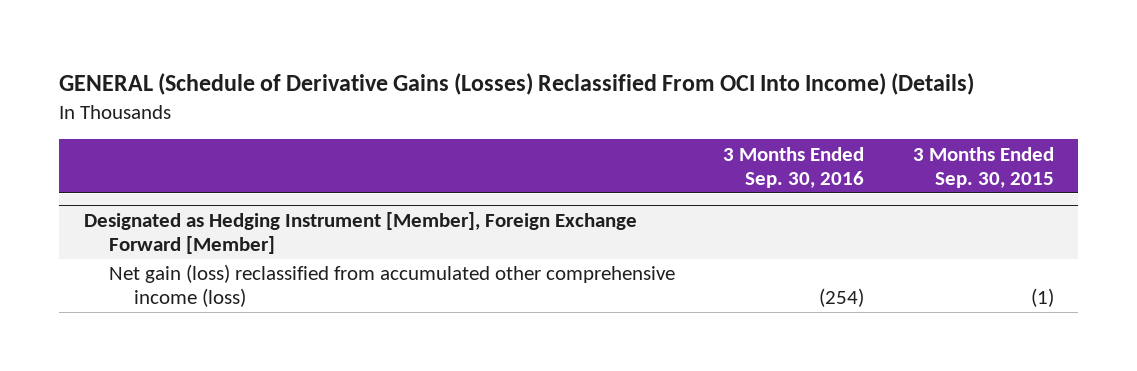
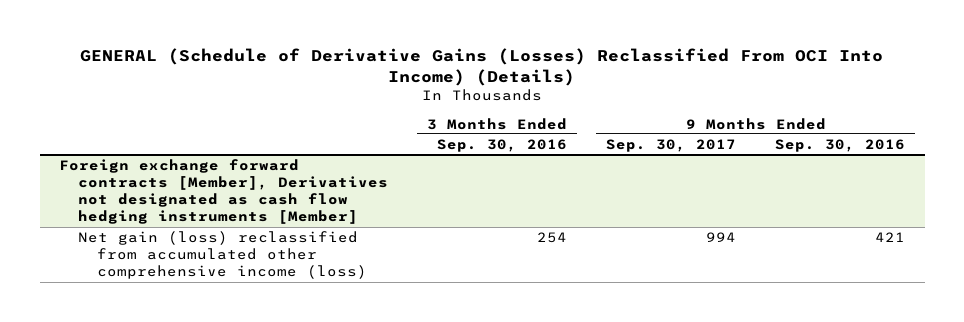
- | 3 Months Ended Sep. 30, 2016 | 3 Months Ended Sep. 30, 2015
+ | 3 Months Ended Sep. 30, 2016 | 9 Months Ended Sep. 30, 2017 | 9 Months Ended Sep. 30, 2016
- Designated as Hedging Instrument [Member], Foreign Exchange Forward [Member]
- Net gain (loss) reclassified from accumulated other comprehensive income (loss) | (254) | (1)
+ Foreign exchange forward contracts [Member], Derivatives not designated as cash flow hedging instruments [Member]
+ Net gain (loss) reclassified from accumulated other comprehensive income (loss) | 254 | 994 | 421

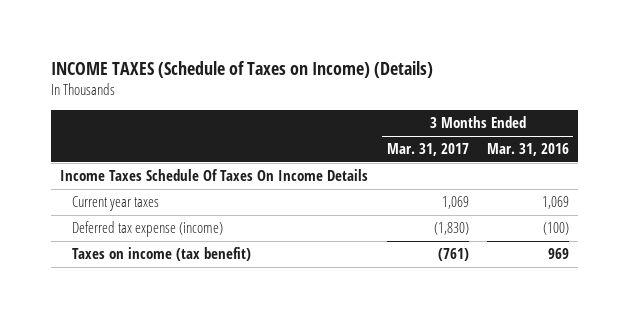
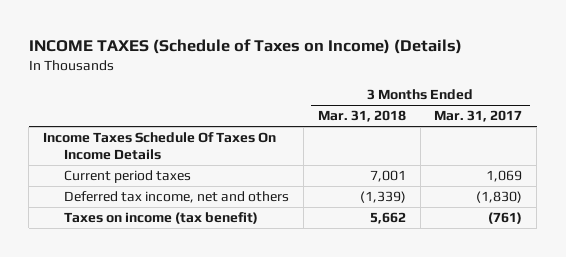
- | 3 Months Ended Mar. 31, 2017 | 3 Months Ended Mar. 31, 2016
+ | 3 Months Ended Mar. 31, 2018 | 3 Months Ended Mar. 31, 2017
- Current year taxes | 1,069 | 1,069
- Deferred tax expense (income) | (1,830) | (100)
+ Current period taxes | 7,001 | 1,069
+ Deferred tax income, net and others | (1,339) | (1,830)

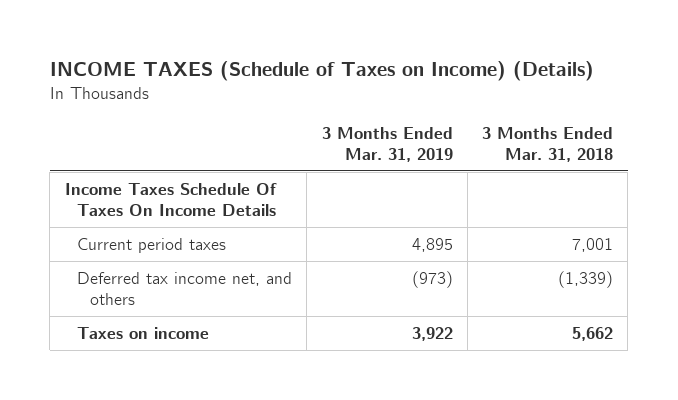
- | 3 Months Ended Mar. 31, 2018 | 3 Months Ended Mar. 31, 2017
+ | 3 Months Ended Mar. 31, 2019 | 3 Months Ended Mar. 31, 2018
- Deferred tax income, net and others | (1,339) | (1,830)
- Taxes on income (tax benefit) | 5,662 | (761)
+ Deferred tax income net, and others | (973) | (1,339)
+ Taxes on income | 3,922 | 5,662

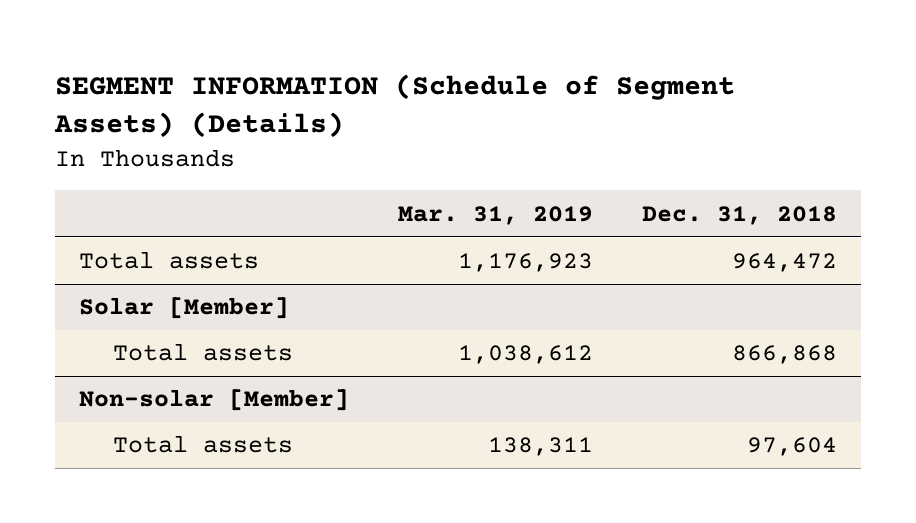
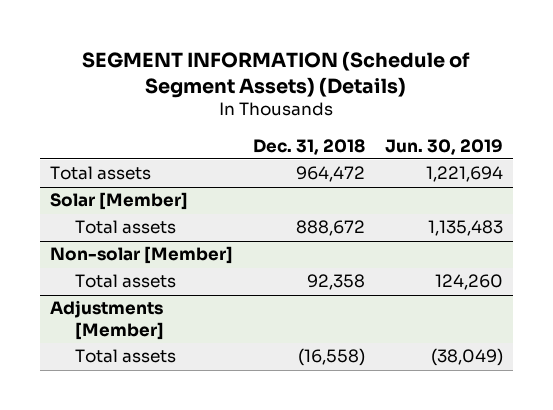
- | Mar. 31, 2019 | Dec. 31, 2018
+ | Dec. 31, 2018 | Jun. 30, 2019
@ Solar [Member]
- Total assets | 1,038,612 | 866,868
+ Total assets | 888,672 | 1,135,483
@ Non-solar [Member]
- Total assets | 138,311 | 97,604
+ Total assets | 92,358 | 124,260
+ Adjustments [Member]
+ Total assets | (16,558) | (38,049)

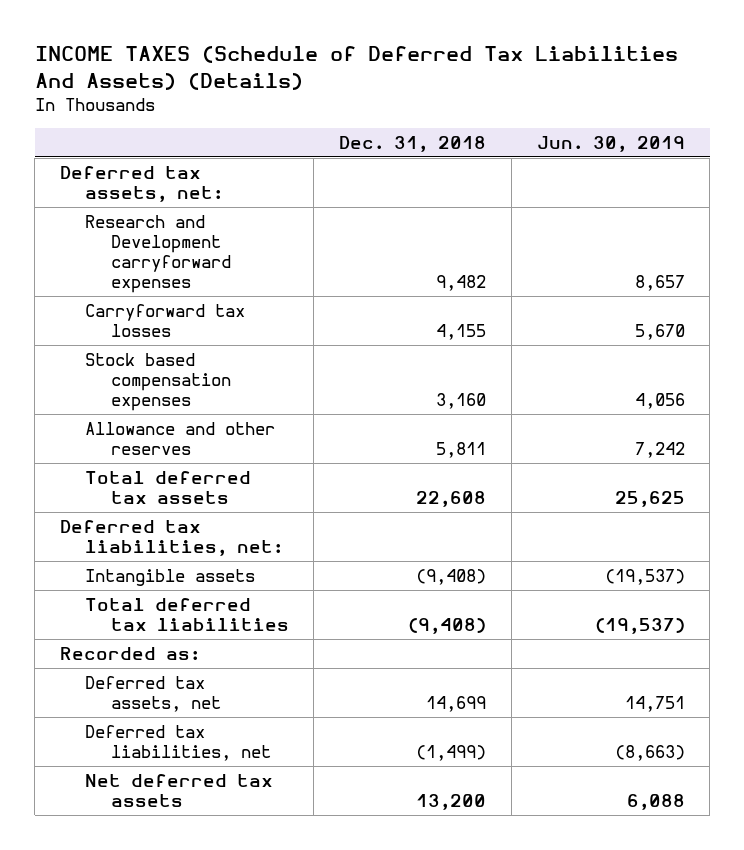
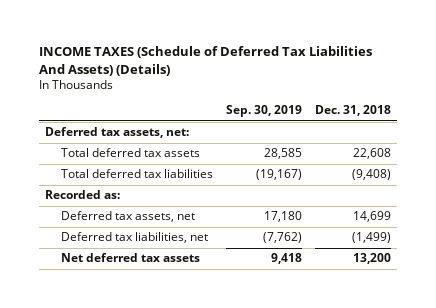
- | Dec. 31, 2018 | Jun. 30, 2019
+ | Sep. 30, 2019 | Dec. 31, 2018
- Research and Development carryforward expenses | 9,482 | 8,657
- Carryforward tax losses | 4,155 | 5,670
- Stock based compensation expenses | 3,160 | 4,056
- Allowance and other reserves | 5,811 | 7,242
- Deferred tax liabilities, net:
- Intangible assets | (9,408) | (19,537)

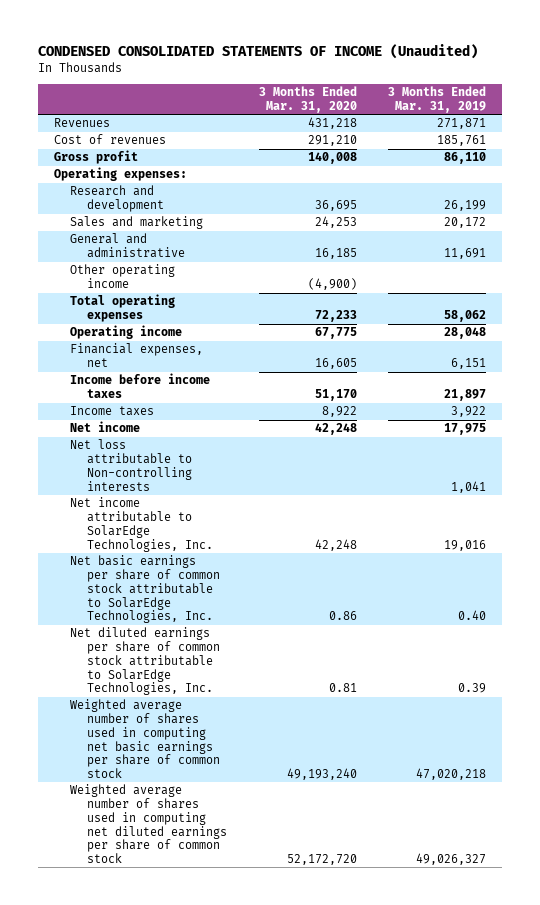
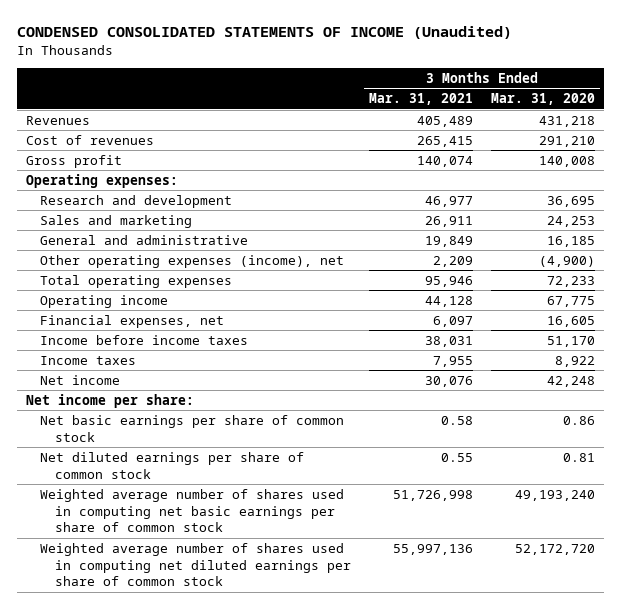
- | 3 Months Ended Mar. 31, 2020 | 3 Months Ended Mar. 31, 2019
+ | 3 Months Ended Mar. 31, 2021 | 3 Months Ended Mar. 31, 2020
- Other operating income | (4,900) |
+ Other operating expenses (income), net | 2,209 | (4,900)
- Net loss attributable to Non-controlling interests | | 1,041
- Net income attributable to SolarEdge Technologies, Inc. | 42,248 | 19,016
- Net basic earnings per share of common stock attributable to SolarEdge Technologies, Inc. | 0.86 | 0.40
- Net diluted earnings per share of common stock attributable to SolarEdge Technologies, Inc. | 0.81 | 0.39
+ Net income per share:
+ Net basic earnings per share of common stock | 0.58 | 0.86
+ Net diluted earnings per share of common stock | 0.55 | 0.81

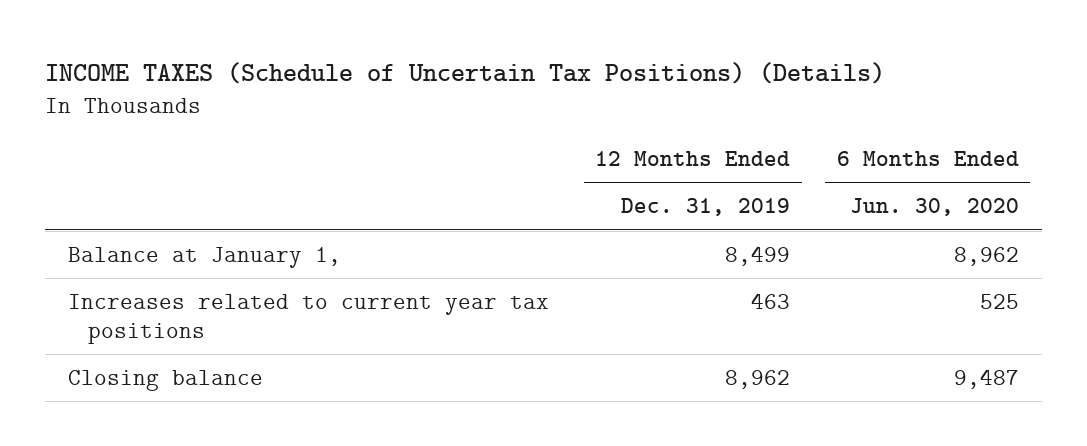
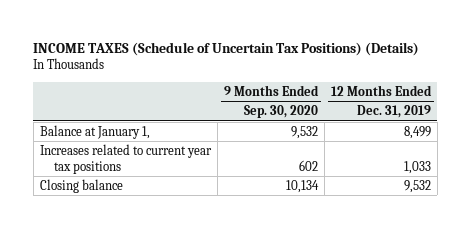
- | 12 Months Ended Dec. 31, 2019 | 6 Months Ended Jun. 30, 2020
+ | 9 Months Ended Sep. 30, 2020 | 12 Months Ended Dec. 31, 2019
- Increases related to current year tax positions | 463 | 525
- Closing balance | 8,962 | 9,487
+ Increases related to current year tax positions | 602 | 1,033
+ Closing balance | 10,134 | 9,532

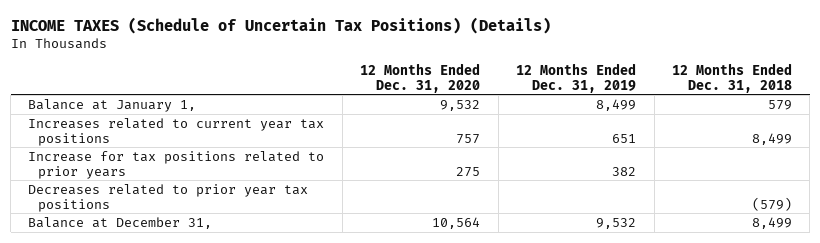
- | 9 Months Ended Sep. 30, 2020 | 12 Months Ended Dec. 31, 2019
+ | 12 Months Ended Dec. 31, 2020 | 12 Months Ended Dec. 31, 2019 | 12 Months Ended Dec. 31, 2018
- Increases related to current year tax positions | 602 | 1,033
- Closing balance | 10,134 | 9,532
+ Increases related to current year tax positions | 757 | 651 | 8,499
+ Increase for tax positions related to prior years | 275 | 382 |
+ Decreases related to prior year tax positions | | | (579)
+ Balance at December 31, | 10,564 | 9,532 | 8,499

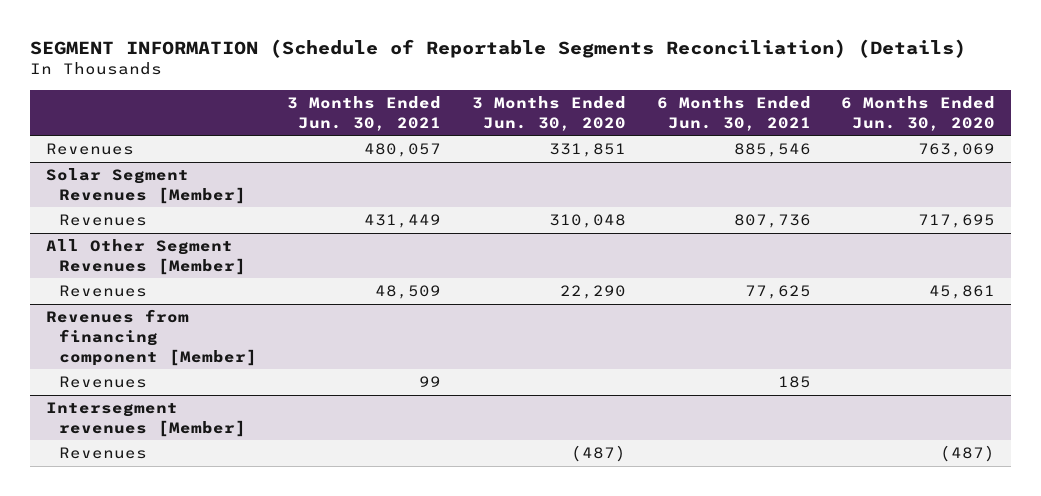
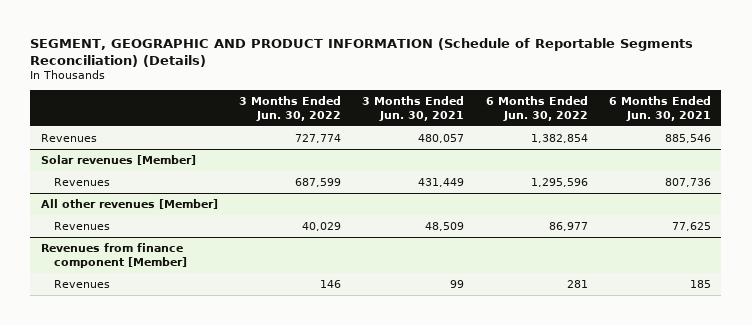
- SEGMENT INFORMATION (Schedule of Reportable Segments Reconciliation) (Details)
+ SEGMENT, GEOGRAPHIC AND PRODUCT INFORMATION (Schedule of Reportable Segments Reconciliation) (Details)
- | 3 Months Ended Jun. 30, 2021 | 3 Months Ended Jun. 30, 2020 | 6 Months Ended Jun. 30, 2021 | 6 Months Ended Jun. 30, 2020
+ | 3 Months Ended Jun. 30, 2022 | 3 Months Ended Jun. 30, 2021 | 6 Months Ended Jun. 30, 2022 | 6 Months Ended Jun. 30, 2021
- Solar Segment Revenues [Member]
+ Solar revenues [Member]
- All Other Segment Revenues [Member]
+ All other revenues [Member]
- Revenues from financing component [Member]
+ Revenues from finance component [Member]
- Intersegment revenues [Member]
- Revenues | | (487) | | (487)

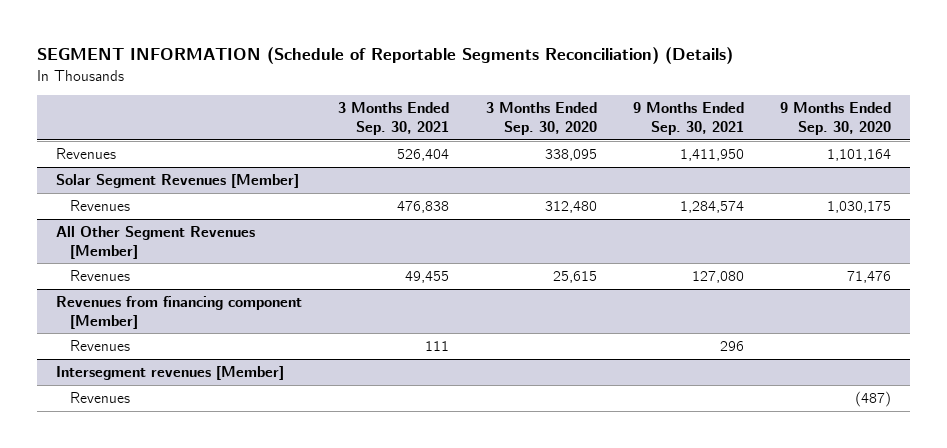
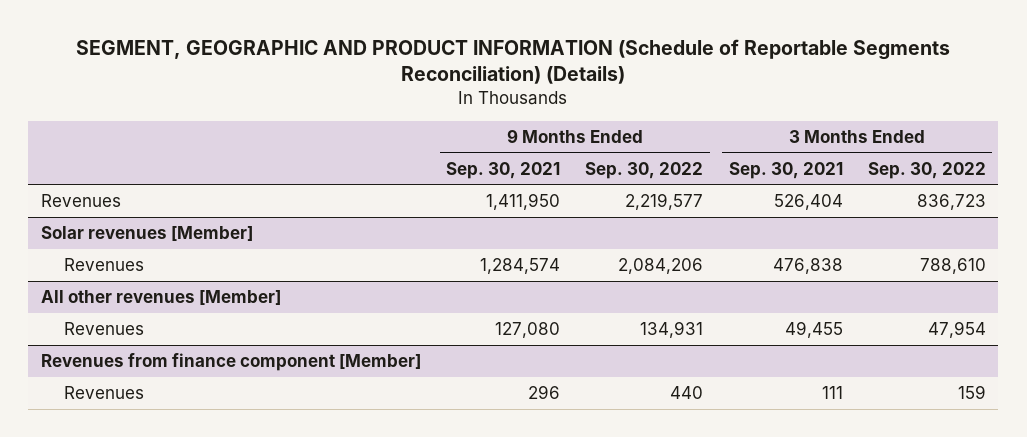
- SEGMENT INFORMATION (Schedule of Reportable Segments Reconciliation) (Details)
+ SEGMENT, GEOGRAPHIC AND PRODUCT INFORMATION (Schedule of Reportable Segments Reconciliation) (Details)
- | 3 Months Ended Sep. 30, 2021 | 3 Months Ended Sep. 30, 2020 | 9 Months Ended Sep. 30, 2021 | 9 Months Ended Sep. 30, 2020
+ | 9 Months Ended Sep. 30, 2021 | 9 Months Ended Sep. 30, 2022 | 3 Months Ended Sep. 30, 2021 | 3 Months Ended Sep. 30, 2022
- Solar Segment Revenues [Member]
+ Solar revenues [Member]
- All Other Segment Revenues [Member]
+ All other revenues [Member]
- Revenues from financing component [Member]
+ Revenues from finance component [Member]
- Intersegment revenues [Member]
- Revenues | | | | (487)

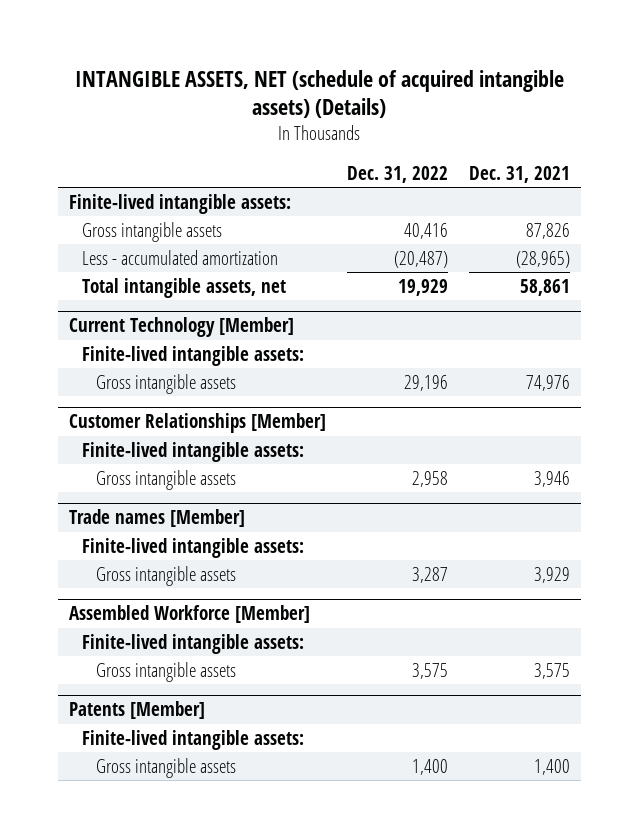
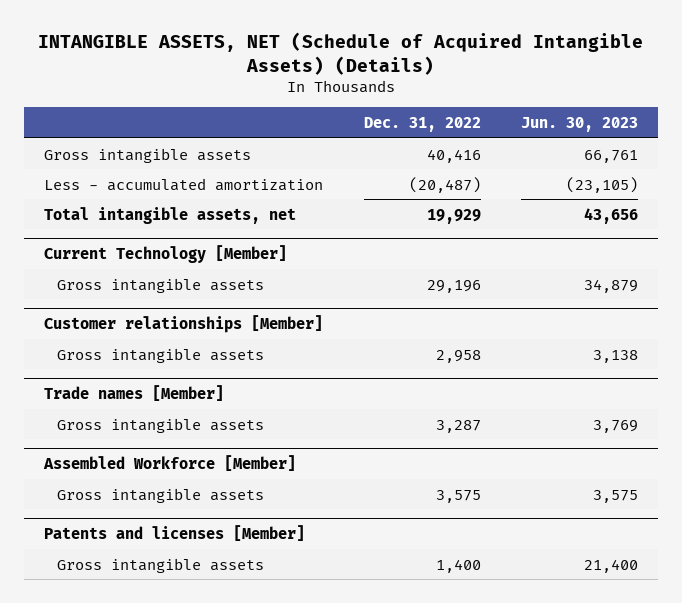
- INTANGIBLE ASSETS, NET (schedule of acquired intangible assets) (Details)
+ INTANGIBLE ASSETS, NET (Schedule of Acquired Intangible Assets) (Details)
- | Dec. 31, 2022 | Dec. 31, 2021
+ | Dec. 31, 2022 | Jun. 30, 2023
- Finite-lived intangible assets:
@ Current Technology [Member]
- Finite-lived intangible assets:
- Customer Relationships [Member]
- Finite-lived intangible assets:
+ Customer relationships [Member]
@ Trade names [Member]
- Finite-lived intangible assets:
@ Assembled Workforce [Member]
- Finite-lived intangible assets:
- Patents [Member]
- Finite-lived intangible assets:
+ Patents and licenses [Member]

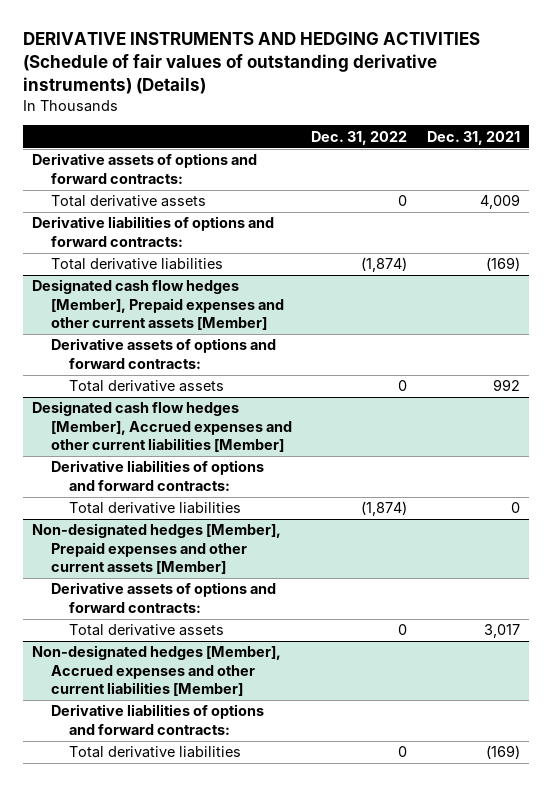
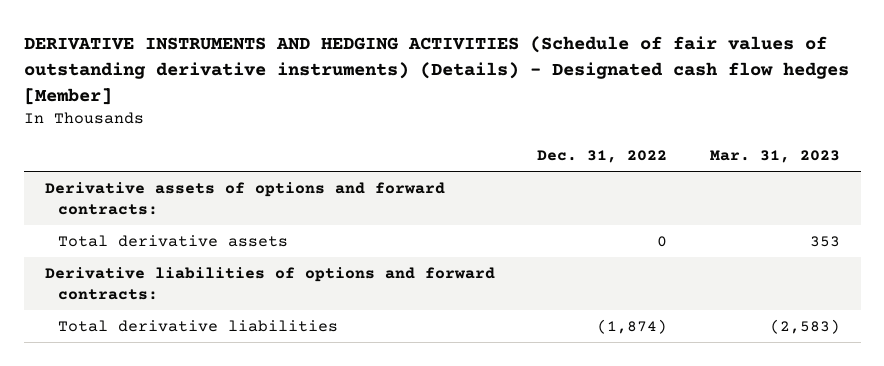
- DERIVATIVE INSTRUMENTS AND HEDGING ACTIVITIES (Schedule of fair values of outstanding derivative instruments) (Details)
+ DERIVATIVE INSTRUMENTS AND HEDGING ACTIVITIES (Schedule of fair values of outstanding derivative instruments) (Details) - Designated cash flow hedges [Member]
- | Dec. 31, 2022 | Dec. 31, 2021
+ | Dec. 31, 2022 | Mar. 31, 2023
- Designated cash flow hedges [Member], Prepaid expenses and other current assets [Member]
- Derivative assets of options and forward contracts:
- Total derivative assets | 0 | 992
- Designated cash flow hedges [Member], Accrued expenses and other current liabilities [Member]
- Derivative liabilities of options and forward contracts:
- Total derivative liabilities | (1,874) | 0
- Non-designated hedges [Member], Prepaid expenses and other current assets [Member]
- Derivative assets of options and forward contracts:
- Total derivative assets | 0 | 3,017
- Non-designated hedges [Member], Accrued expenses and other current liabilities [Member]
- Derivative liabilities of options and forward contracts:
- Total derivative liabilities | 0 | (169)

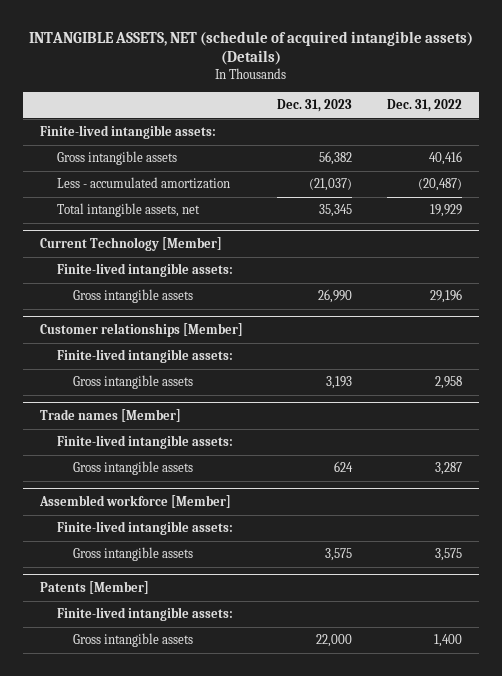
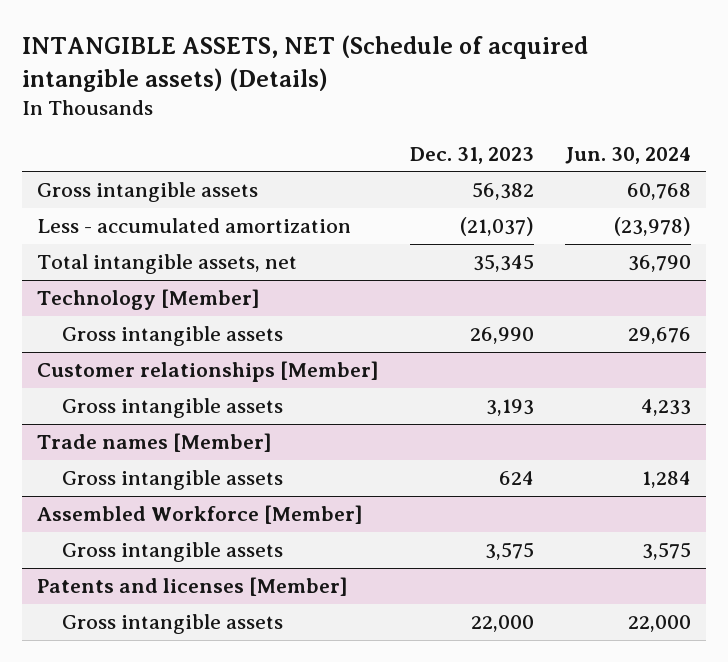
- INTANGIBLE ASSETS, NET (schedule of acquired intangible assets) (Details)
+ INTANGIBLE ASSETS, NET (Schedule of acquired intangible assets) (Details)
- | Dec. 31, 2023 | Dec. 31, 2022
+ | Dec. 31, 2023 | Jun. 30, 2024
- Finite-lived intangible assets:
- Current Technology [Member]
- Finite-lived intangible assets:
+ Technology [Member]
@ Customer relationships [Member]
- Finite-lived intangible assets:
@ Trade names [Member]
- Finite-lived intangible assets:
- Assembled workforce [Member]
- Finite-lived intangible assets:
+ Assembled Workforce [Member]
- Patents [Member]
- Finite-lived intangible assets:
+ Patents and licenses [Member]

